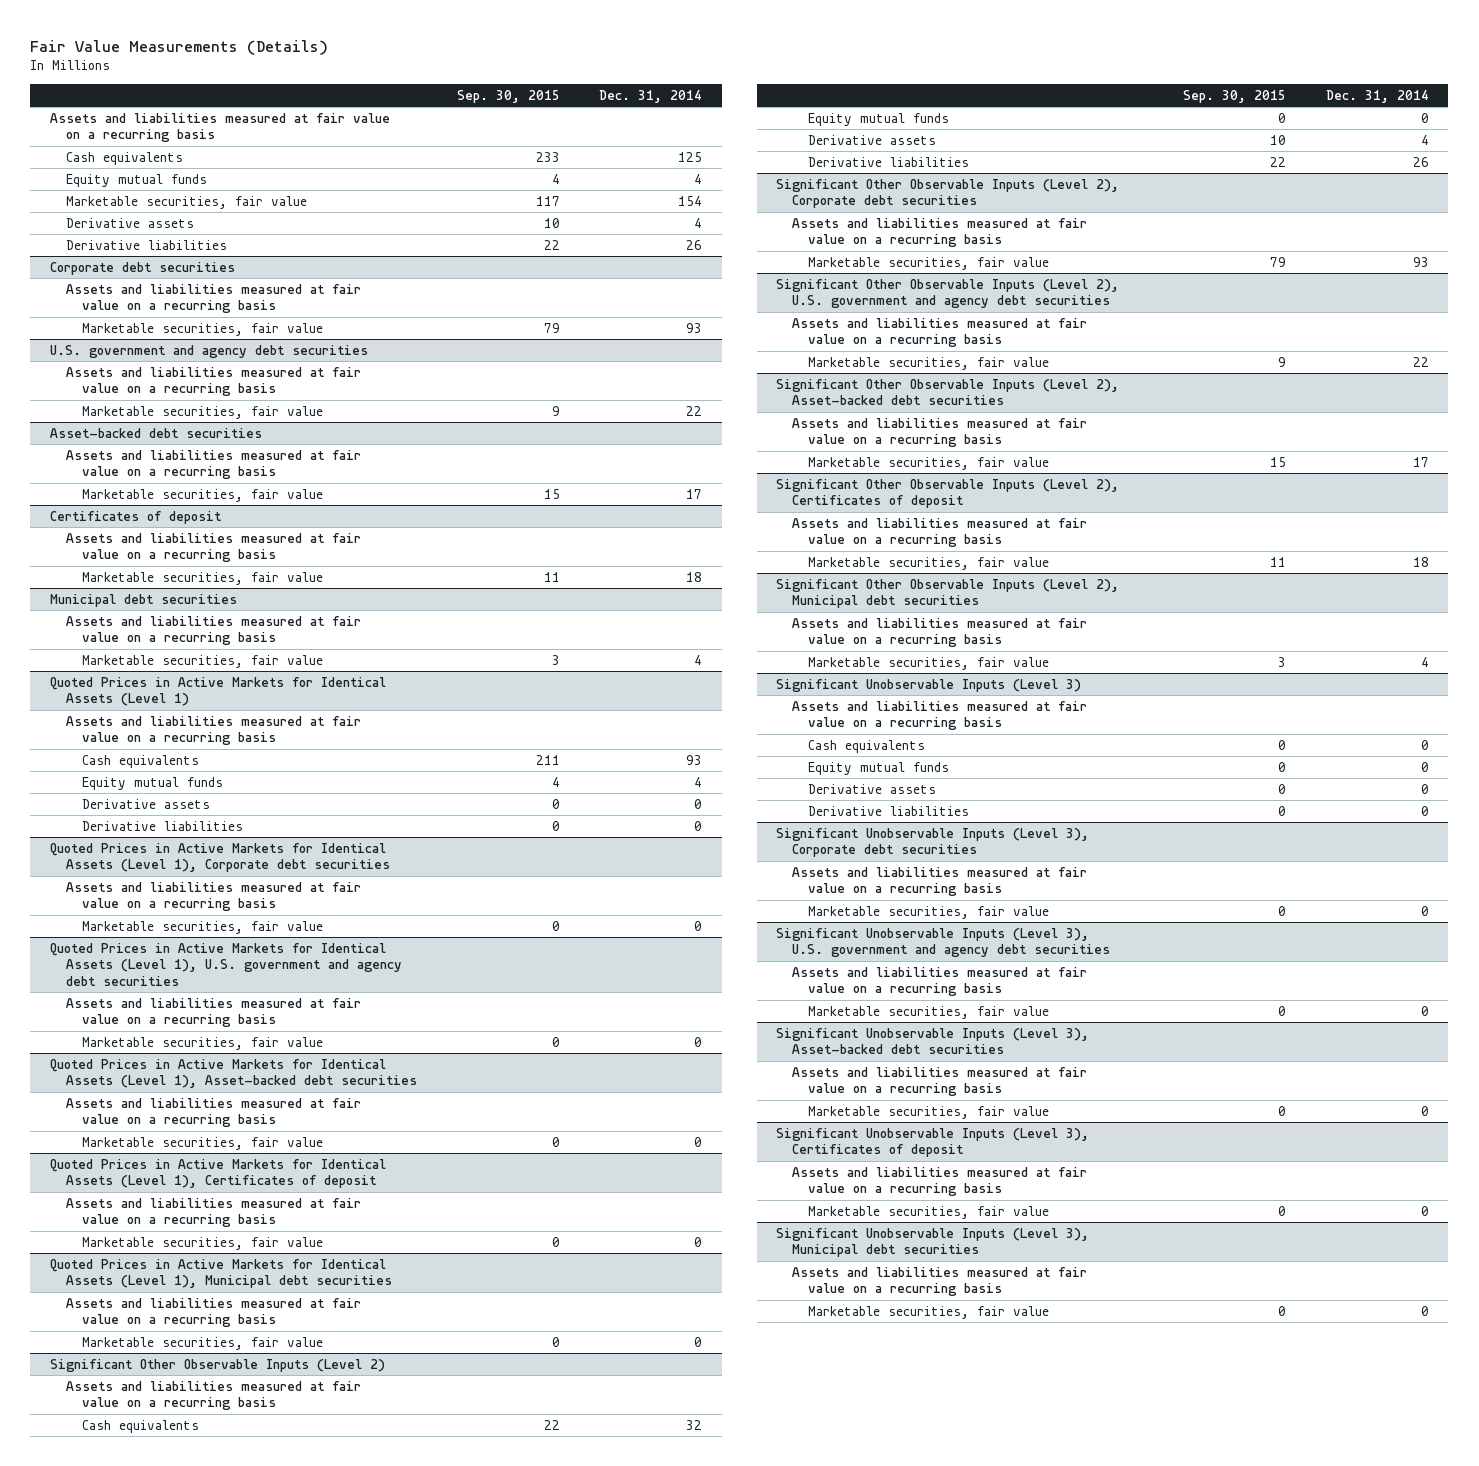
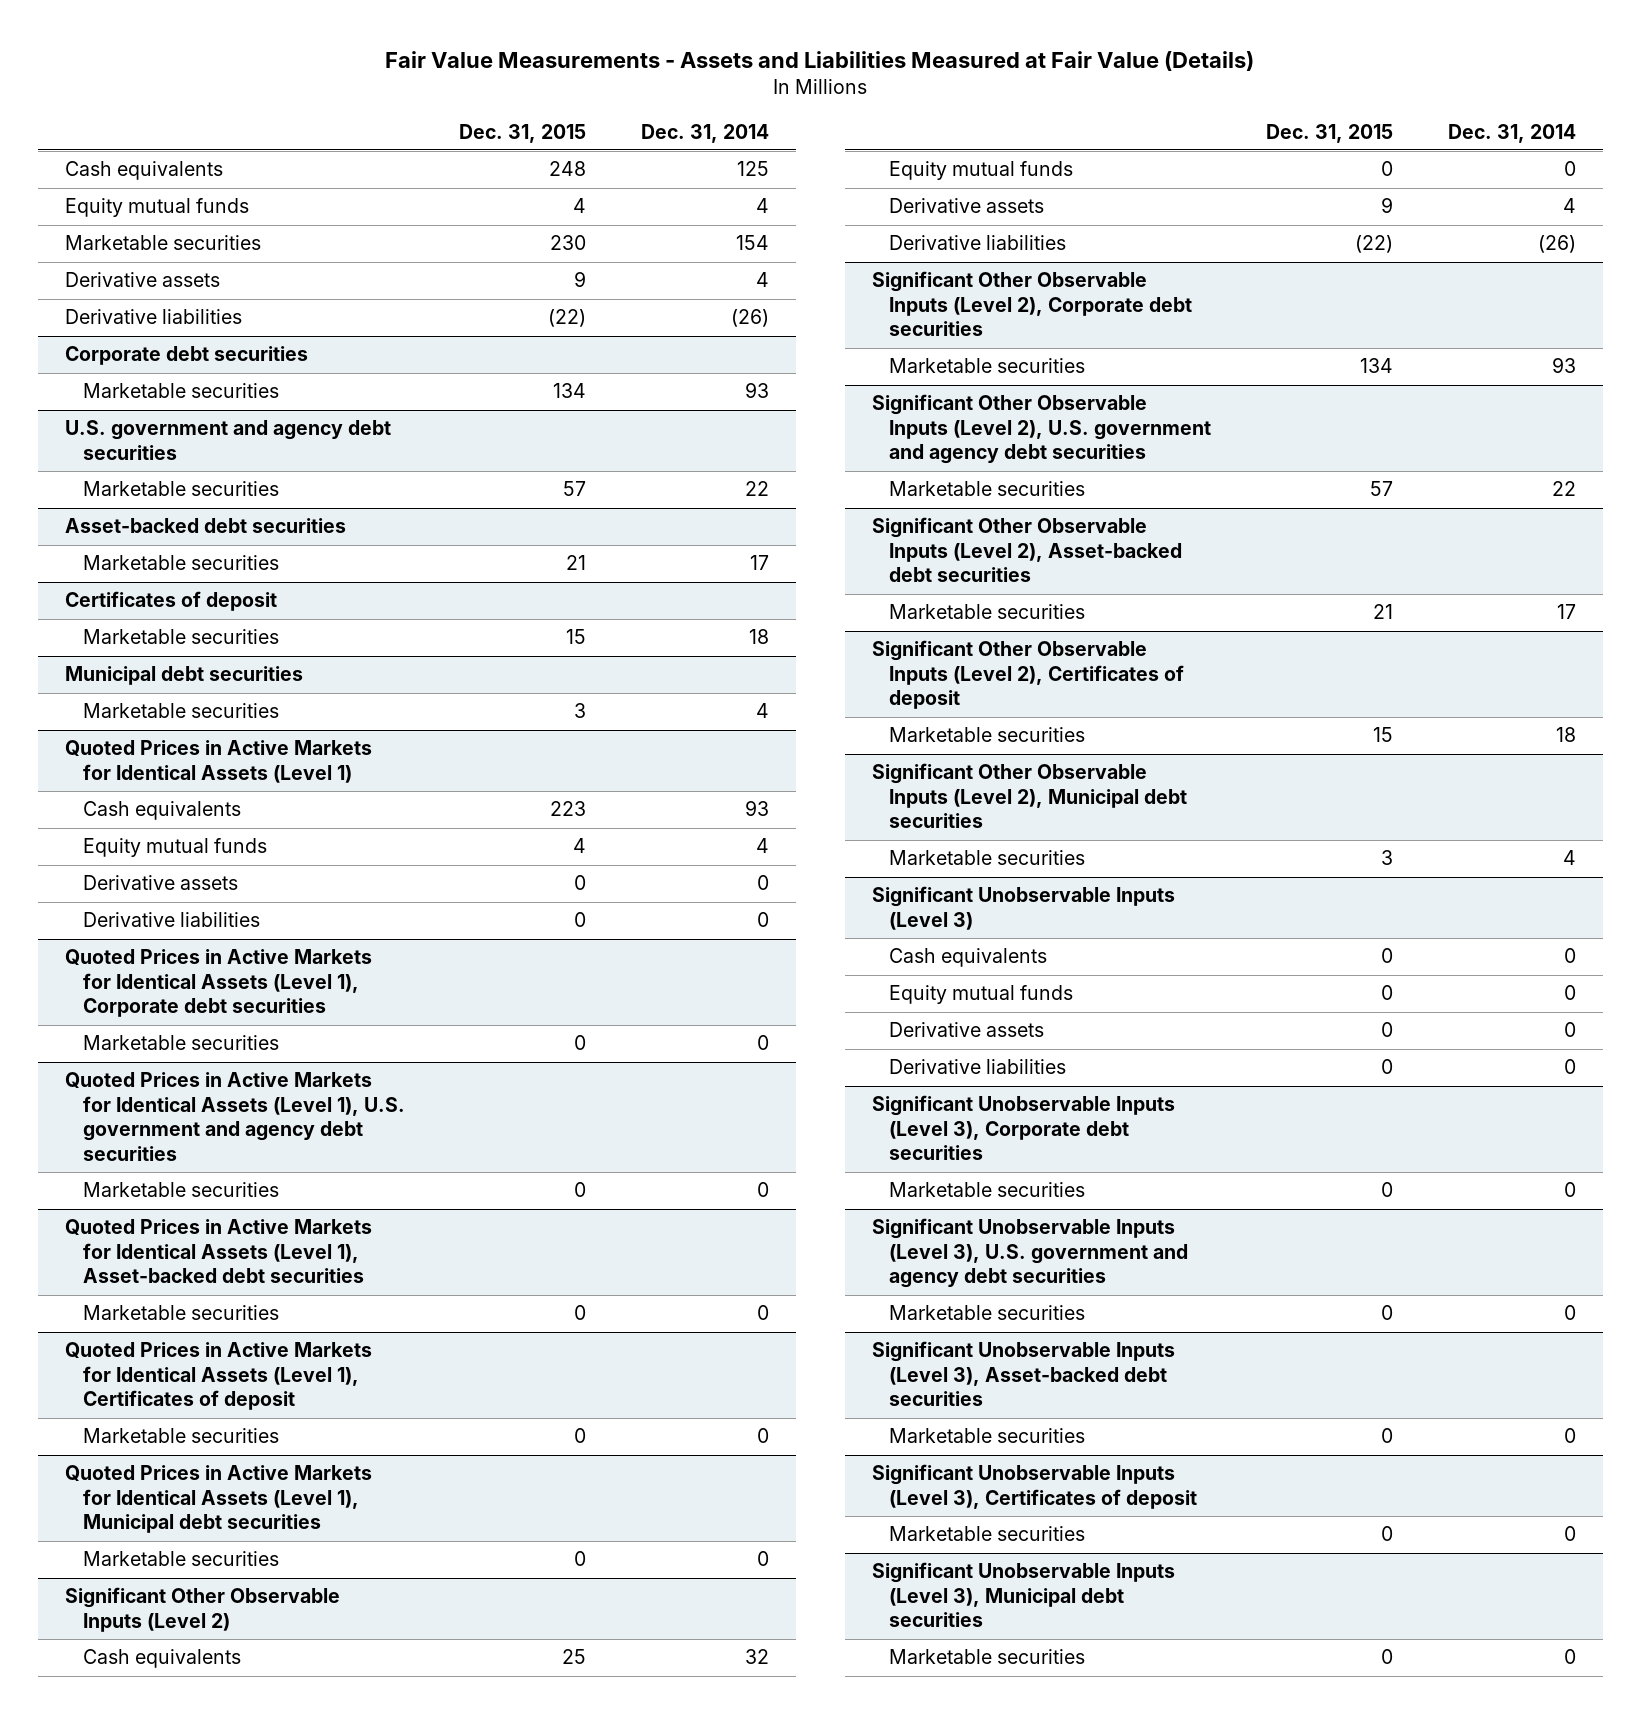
- Fair Value Measurements (Details)
+ Fair Value Measurements - Assets and Liabilities Measured at Fair Value (Details)
- | Sep. 30, 2015 | Dec. 31, 2014
+ | Dec. 31, 2015 | Dec. 31, 2014
- Assets and liabilities measured at fair value on a recurring basis
- Marketable securities, fair value | 117 | 154
+ Marketable securities | 230 | 154
- Derivative liabilities | 22 | 26
+ Derivative liabilities | (22) | (26)
@ Corporate debt securities
- Assets and liabilities measured at fair value on a recurring basis
- Marketable securities, fair value | 79 | 93
+ Marketable securities | 134 | 93
@ U.S. government and agency debt securities
- Assets and liabilities measured at fair value on a recurring basis
- Marketable securities, fair value | 9 | 22
+ Marketable securities | 57 | 22
@ Asset-backed debt securities
- Assets and liabilities measured at fair value on a recurring basis
- Marketable securities, fair value | 15 | 17
+ Marketable securities | 21 | 17
@ Certificates of deposit
- Assets and liabilities measured at fair value on a recurring basis
- Marketable securities, fair value | 11 | 18
+ Marketable securities | 15 | 18
@ Municipal debt securities
- Assets and liabilities measured at fair value on a recurring basis
- Marketable securities, fair value | 3 | 4
+ Marketable securities | 3 | 4
@ Quoted Prices in Active Markets for Identical Assets (Level 1)
- Assets and liabilities measured at fair value on a recurring basis
@ Quoted Prices in Active Markets for Identical Assets (Level 1), Corporate debt securities
- Assets and liabilities measured at fair value on a recurring basis
- Marketable securities, fair value | 0 | 0
+ Marketable securities | 0 | 0
@ Quoted Prices in Active Markets for Identical Assets (Level 1), U.S. government and agency debt securities
- Assets and liabilities measured at fair value on a recurring basis
- Marketable securities, fair value | 0 | 0
+ Marketable securities | 0 | 0
@ Quoted Prices in Active Markets for Identical Assets (Level 1), Asset-backed debt securities
- Assets and liabilities measured at fair value on a recurring basis
- Marketable securities, fair value | 0 | 0
+ Marketable securities | 0 | 0
@ Quoted Prices in Active Markets for Identical Assets (Level 1), Certificates of deposit
- Assets and liabilities measured at fair value on a recurring basis
- Marketable securities, fair value | 0 | 0
+ Marketable securities | 0 | 0
@ Quoted Prices in Active Markets for Identical Assets (Level 1), Municipal debt securities
- Assets and liabilities measured at fair value on a recurring basis
- Marketable securities, fair value | 0 | 0
+ Marketable securities | 0 | 0
@ Significant Other Observable Inputs (Level 2)
- Assets and liabilities measured at fair value on a recurring basis
- Derivative liabilities | 22 | 26
+ Derivative liabilities | (22) | (26)
@ Significant Other Observable Inputs (Level 2), Corporate debt securities
- Assets and liabilities measured at fair value on a recurring basis
- Marketable securities, fair value | 79 | 93
+ Marketable securities | 134 | 93
@ Significant Other Observable Inputs (Level 2), U.S. government and agency debt securities
- Assets and liabilities measured at fair value on a recurring basis
- Marketable securities, fair value | 9 | 22
+ Marketable securities | 57 | 22
@ Significant Other Observable Inputs (Level 2), Asset-backed debt securities
- Assets and liabilities measured at fair value on a recurring basis
- Marketable securities, fair value | 15 | 17
+ Marketable securities | 21 | 17
@ Significant Other Observable Inputs (Level 2), Certificates of deposit
- Assets and liabilities measured at fair value on a recurring basis
- Marketable securities, fair value | 11 | 18
+ Marketable securities | 15 | 18
@ Significant Other Observable Inputs (Level 2), Municipal debt securities
- Assets and liabilities measured at fair value on a recurring basis
- Marketable securities, fair value | 3 | 4
+ Marketable securities | 3 | 4
@ Significant Unobservable Inputs (Level 3)
- Assets and liabilities measured at fair value on a recurring basis
@ Significant Unobservable Inputs (Level 3), Corporate debt securities
- Assets and liabilities measured at fair value on a recurring basis
- Marketable securities, fair value | 0 | 0
+ Marketable securities | 0 | 0
@ Significant Unobservable Inputs (Level 3), U.S. government and agency debt securities
- Assets and liabilities measured at fair value on a recurring basis
- Marketable securities, fair value | 0 | 0
+ Marketable securities | 0 | 0
@ Significant Unobservable Inputs (Level 3), Asset-backed debt securities
- Assets and liabilities measured at fair value on a recurring basis
- Marketable securities, fair value | 0 | 0
+ Marketable securities | 0 | 0
@ Significant Unobservable Inputs (Level 3), Certificates of deposit
- Assets and liabilities measured at fair value on a recurring basis
- Marketable securities, fair value | 0 | 0
+ Marketable securities | 0 | 0
@ Significant Unobservable Inputs (Level 3), Municipal debt securities
- Assets and liabilities measured at fair value on a recurring basis
- Marketable securities, fair value | 0 | 0
+ Marketable securities | 0 | 0

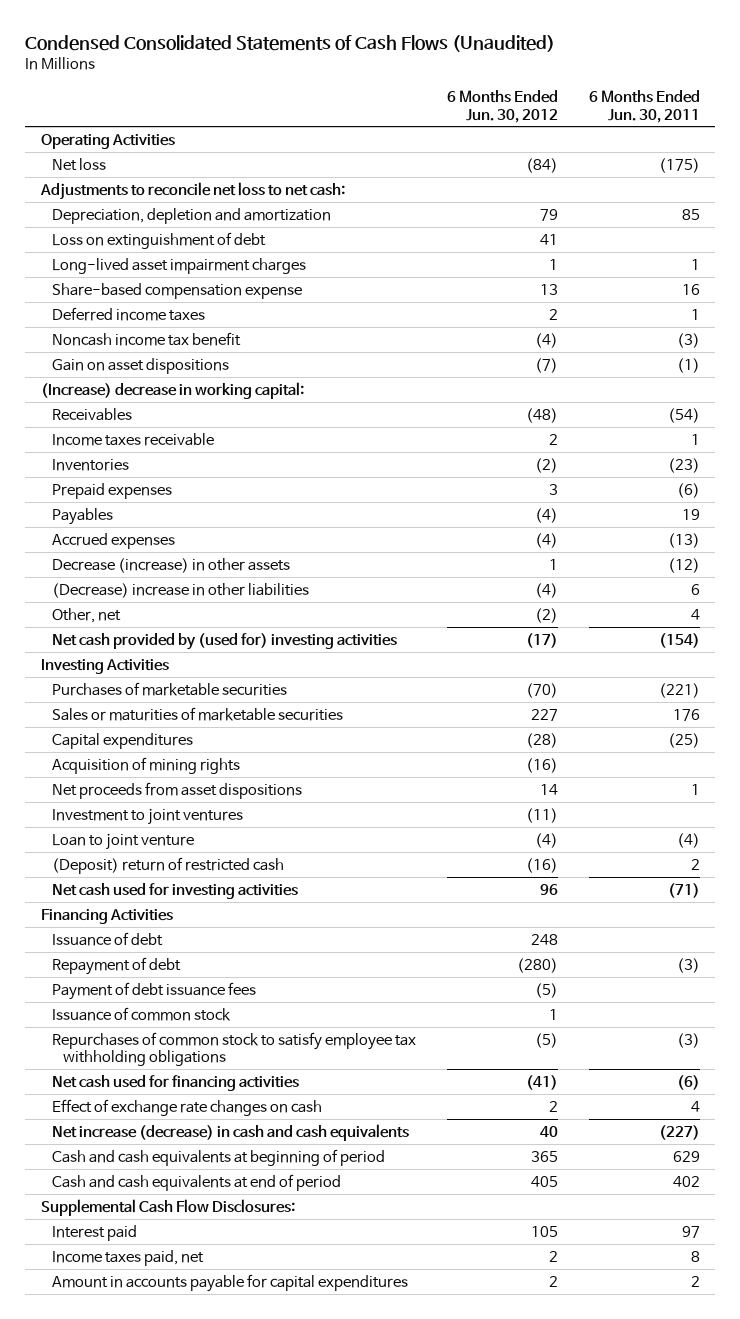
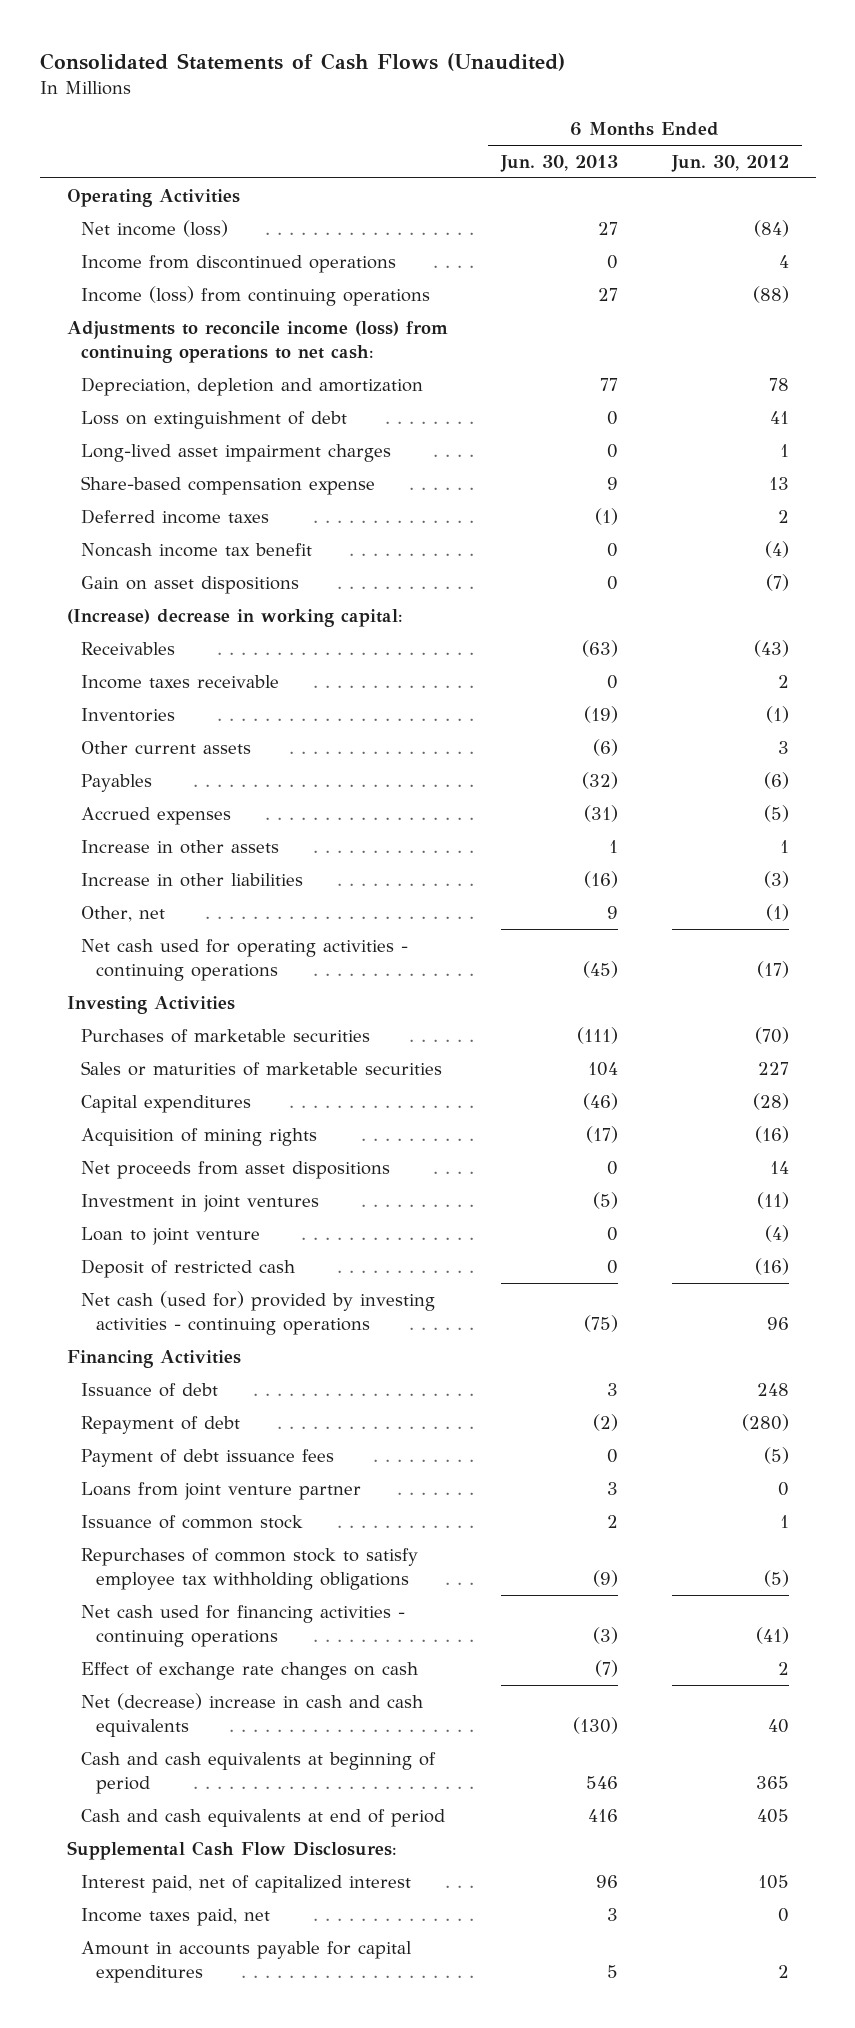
- Condensed Consolidated Statements of Cash Flows (Unaudited)
+ Consolidated Statements of Cash Flows (Unaudited)
- | 6 Months Ended Jun. 30, 2012 | 6 Months Ended Jun. 30, 2011
+ | 6 Months Ended Jun. 30, 2013 | 6 Months Ended Jun. 30, 2012
- Net loss | (84) | (175)
- Adjustments to reconcile net loss to net cash:
- Depreciation, depletion and amortization | 79 | 85
+ Net income (loss) | 27 | (84)
+ Income from discontinued operations | 0 | 4
+ Income (loss) from continuing operations | 27 | (88)
+ Adjustments to reconcile income (loss) from continuing operations to net cash:
+ Depreciation, depletion and amortization | 77 | 78
- Receivables | (48) | (54)
+ Receivables | (63) | (43)
- Inventories | (2) | (23)
- Prepaid expenses | 3 | (6)
- Payables | (4) | 19
- Accrued expenses | (4) | (13)
- Decrease (increase) in other assets | 1 | (12)
- (Decrease) increase in other liabilities | (4) | 6
- Other, net | (2) | 4
- Net cash provided by (used for) investing activities | (17) | (154)
+ Inventories | (19) | (1)
+ Other current assets | (6) | 3
+ Payables | (32) | (6)
+ Accrued expenses | (31) | (5)
+ Increase in other assets | 1 | 1
+ Increase in other liabilities | (16) | (3)
+ Other, net | 9 | (1)
+ Net cash used for operating activities - continuing operations | (45) | (17)
- Investment to joint ventures | (11) |
+ Investment in joint ventures | (5) | (11)
- (Deposit) return of restricted cash | (16) | 2
- Net cash used for investing activities | 96 | (71)
+ Deposit of restricted cash | 0 | (16)
+ Net cash (used for) provided by investing activities - continuing operations | (75) | 96
+ Loans from joint venture partner | 3 | 0
- Net cash used for financing activities | (41) | (6)
+ Net cash used for financing activities - continuing operations | (3) | (41)
- Net increase (decrease) in cash and cash equivalents | 40 | (227)
+ Net (decrease) increase in cash and cash equivalents | (130) | 40
- Interest paid | 105 | 97
- Income taxes paid, net | 2 | 8
+ Interest paid, net of capitalized interest | 96 | 105
+ Income taxes paid, net | 3 | 0

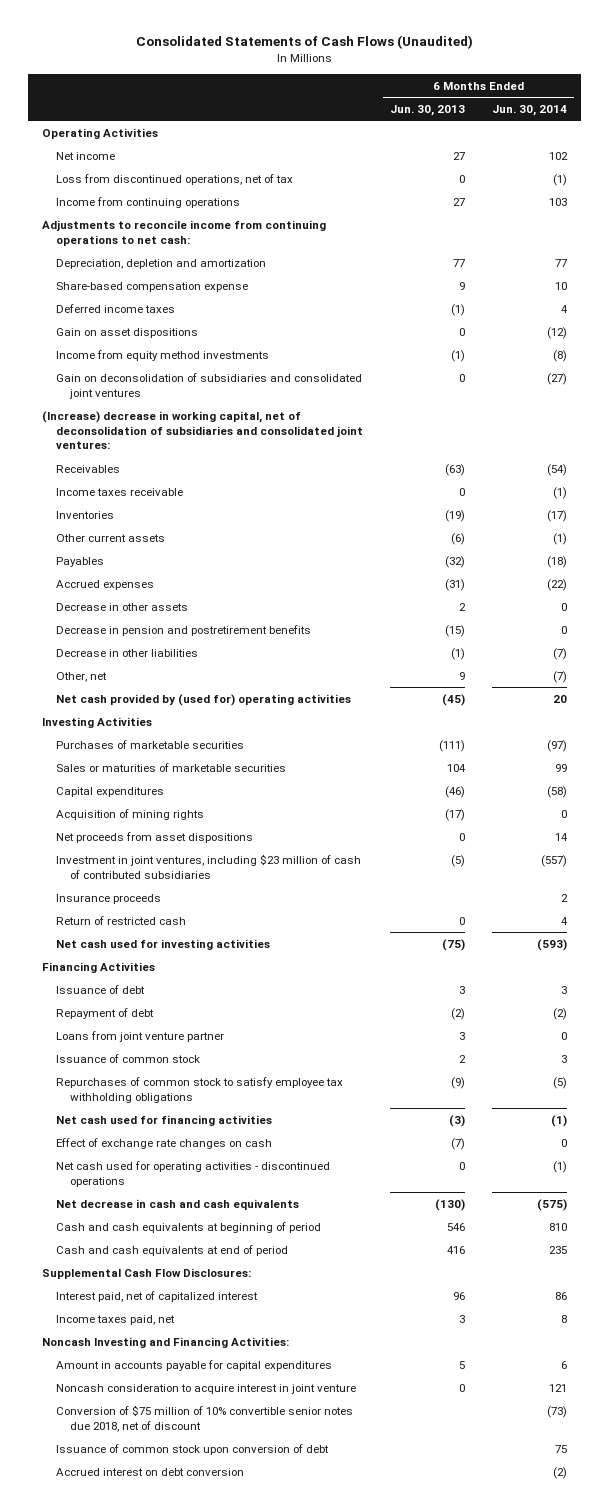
- | 6 Months Ended Jun. 30, 2013 | 6 Months Ended Jun. 30, 2012
+ | 6 Months Ended Jun. 30, 2013 | 6 Months Ended Jun. 30, 2014
- Net income (loss) | 27 | (84)
- Income from discontinued operations | 0 | 4
- Income (loss) from continuing operations | 27 | (88)
- Adjustments to reconcile income (loss) from continuing operations to net cash:
+ Net income | 27 | 102
+ Loss from discontinued operations, net of tax | 0 | (1)
+ Income from continuing operations | 27 | 103
+ Adjustments to reconcile income from continuing operations to net cash:
- Loss on extinguishment of debt | 0 | 41
- Long-lived asset impairment charges | 0 | 1
- Noncash income tax benefit | 0 | (4)
- (Increase) decrease in working capital:
+ Income from equity method investments | (1) | (8)
+ Gain on deconsolidation of subsidiaries and consolidated joint ventures | 0 | (27)
+ (Increase) decrease in working capital, net of deconsolidation of subsidiaries and consolidated joint ventures:
- Increase in other assets | 1 | 1
- Increase in other liabilities | (16) | (3)
+ Decrease in other assets | 2 | 0
+ Decrease in pension and postretirement benefits | (15) | 0
+ Decrease in other liabilities | (1) | (7)
- Net cash used for operating activities - continuing operations | (45) | (17)
+ Net cash provided by (used for) operating activities | (45) | 20
- Investment in joint ventures | (5) | (11)
- Loan to joint venture | 0 | (4)
- Deposit of restricted cash | 0 | (16)
- Net cash (used for) provided by investing activities - continuing operations | (75) | 96
+ Investment in joint ventures, including $23 million of cash of contributed subsidiaries | (5) | (557)
+ Insurance proceeds | | 2
+ Return of restricted cash | 0 | 4
+ Net cash used for investing activities | (75) | (593)
- Payment of debt issuance fees | 0 | (5)
- Net cash used for financing activities - continuing operations | (3) | (41)
+ Net cash used for financing activities | (3) | (1)
- Net (decrease) increase in cash and cash equivalents | (130) | 40
+ Net cash used for operating activities - discontinued operations | 0 | (1)
+ Net decrease in cash and cash equivalents | (130) | (575)
+ Noncash Investing and Financing Activities:
+ Noncash consideration to acquire interest in joint venture | 0 | 121
+ Conversion of $75 million of 10% convertible senior notes due 2018, net of discount | | (73)
+ Issuance of common stock upon conversion of debt | | 75
+ Accrued interest on debt conversion | | (2)

